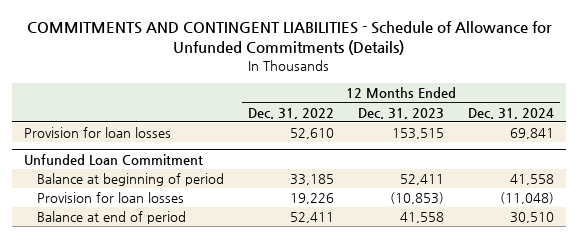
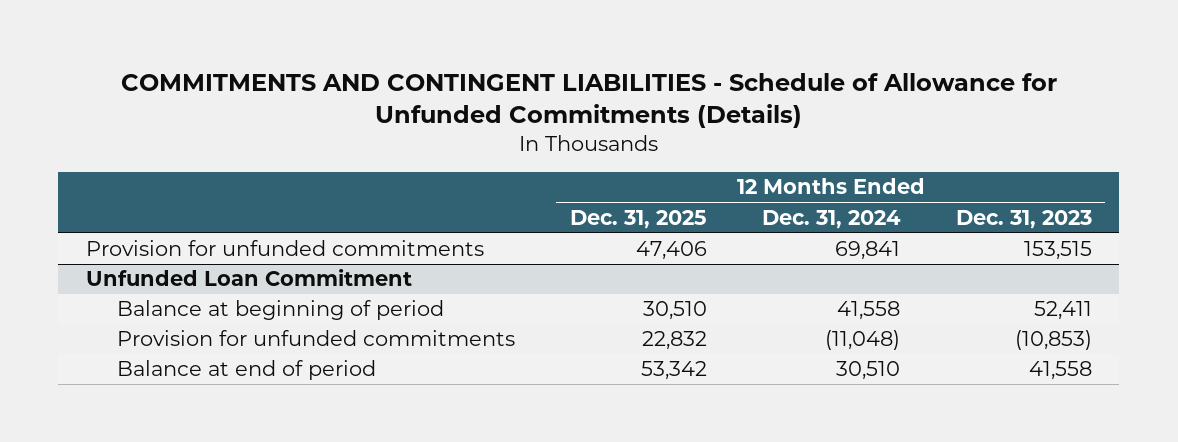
- | 12 Months Ended Dec. 31, 2022 | 12 Months Ended Dec. 31, 2023 | 12 Months Ended Dec. 31, 2024
+ | 12 Months Ended Dec. 31, 2025 | 12 Months Ended Dec. 31, 2024 | 12 Months Ended Dec. 31, 2023
- Provision for loan losses | 52,610 | 153,515 | 69,841
+ Provision for unfunded commitments | 47,406 | 69,841 | 153,515
@ Unfunded Loan Commitment
- Provision for loan losses | 19,226 | (10,853) | (11,048)
+ Provision for unfunded commitments | 22,832 | (11,048) | (10,853)

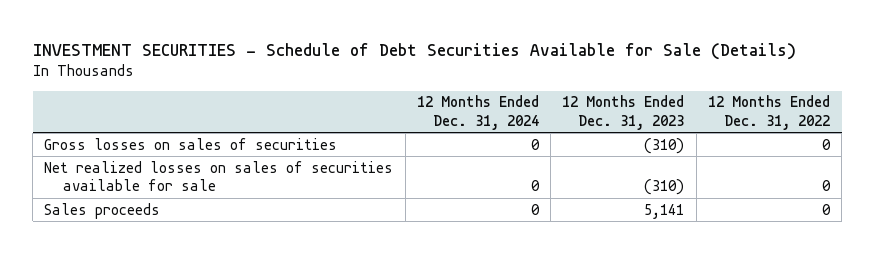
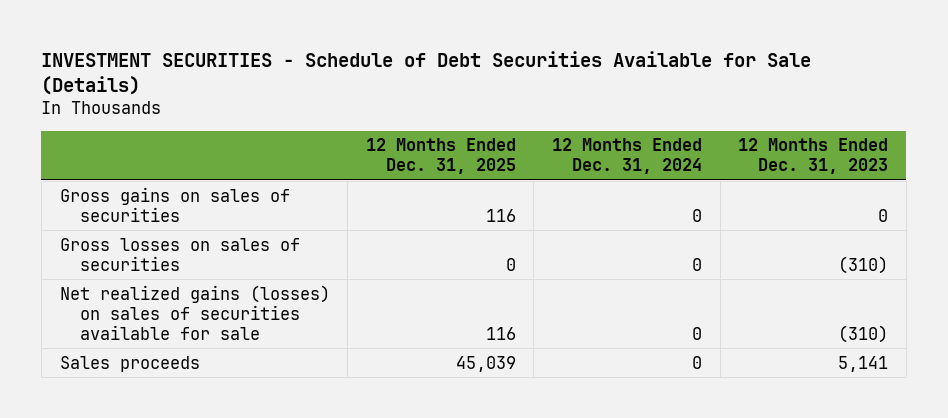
- | 12 Months Ended Dec. 31, 2024 | 12 Months Ended Dec. 31, 2023 | 12 Months Ended Dec. 31, 2022
+ | 12 Months Ended Dec. 31, 2025 | 12 Months Ended Dec. 31, 2024 | 12 Months Ended Dec. 31, 2023
+ Gross gains on sales of securities | 116 | 0 | 0
- Net realized losses on sales of securities available for sale | 0 | (310) | 0
+ Net realized gains (losses) on sales of securities available for sale | 116 | 0 | (310)

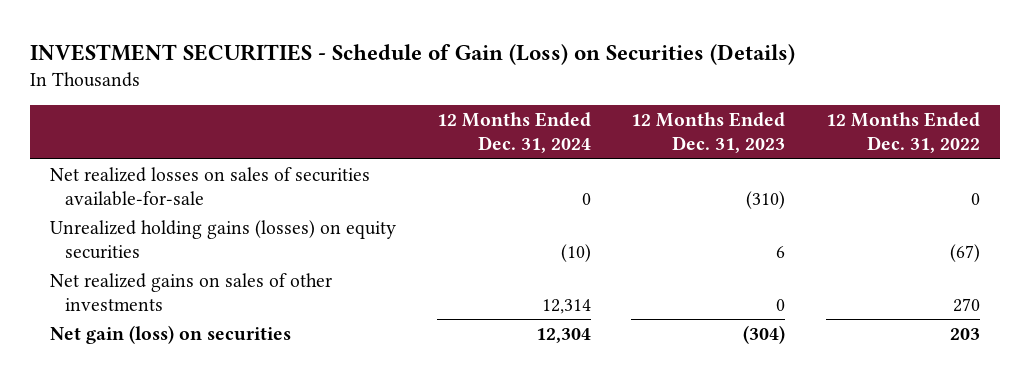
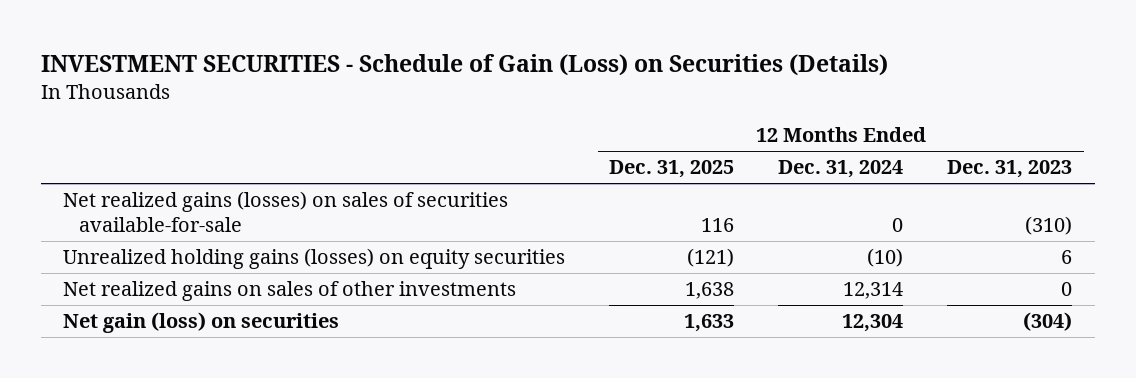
- | 12 Months Ended Dec. 31, 2024 | 12 Months Ended Dec. 31, 2023 | 12 Months Ended Dec. 31, 2022
+ | 12 Months Ended Dec. 31, 2025 | 12 Months Ended Dec. 31, 2024 | 12 Months Ended Dec. 31, 2023
- Net realized losses on sales of securities available-for-sale | 0 | (310) | 0
+ Net realized gains (losses) on sales of securities available-for-sale | 116 | 0 | (310)

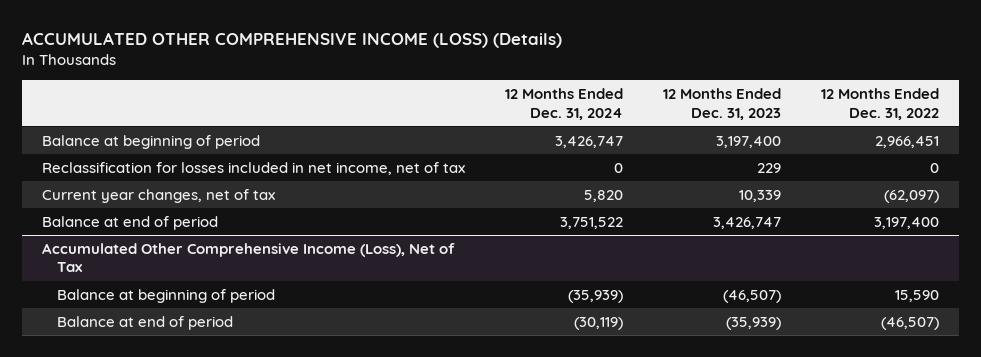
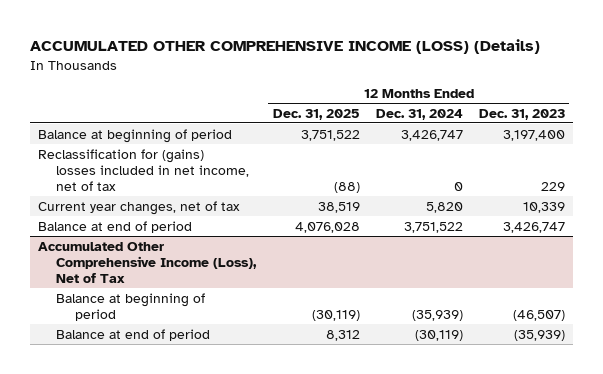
- | 12 Months Ended Dec. 31, 2024 | 12 Months Ended Dec. 31, 2023 | 12 Months Ended Dec. 31, 2022
+ | 12 Months Ended Dec. 31, 2025 | 12 Months Ended Dec. 31, 2024 | 12 Months Ended Dec. 31, 2023
- Reclassification for losses included in net income, net of tax | 0 | 229 | 0
+ Reclassification for (gains) losses included in net income, net of tax | (88) | 0 | 229

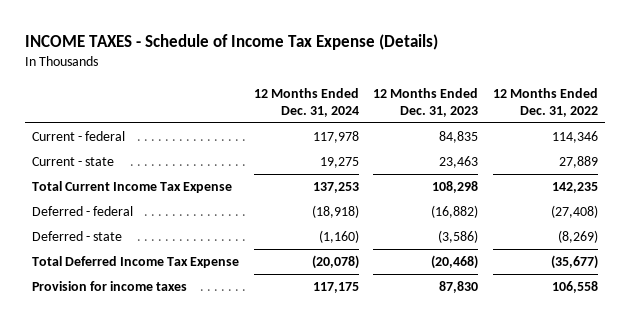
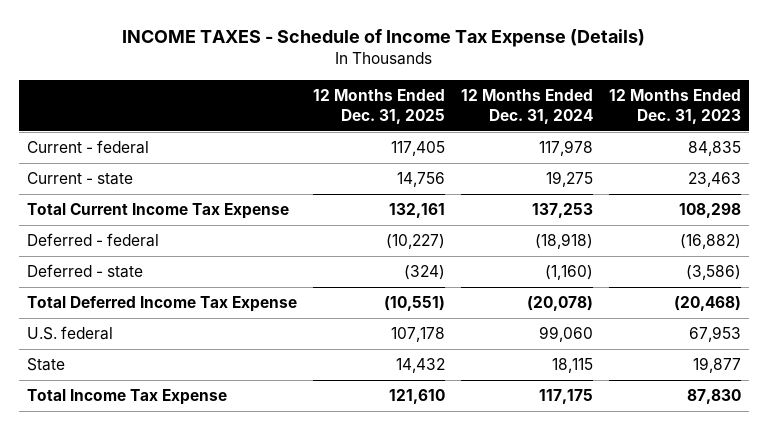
- | 12 Months Ended Dec. 31, 2024 | 12 Months Ended Dec. 31, 2023 | 12 Months Ended Dec. 31, 2022
+ | 12 Months Ended Dec. 31, 2025 | 12 Months Ended Dec. 31, 2024 | 12 Months Ended Dec. 31, 2023
- Provision for income taxes | 117,175 | 87,830 | 106,558
+ U.S. federal | 107,178 | 99,060 | 67,953
+ State | 14,432 | 18,115 | 19,877
+ Total Income Tax Expense | 121,610 | 117,175 | 87,830

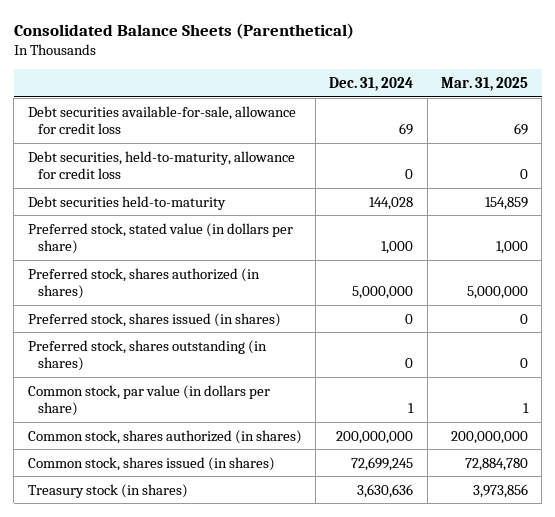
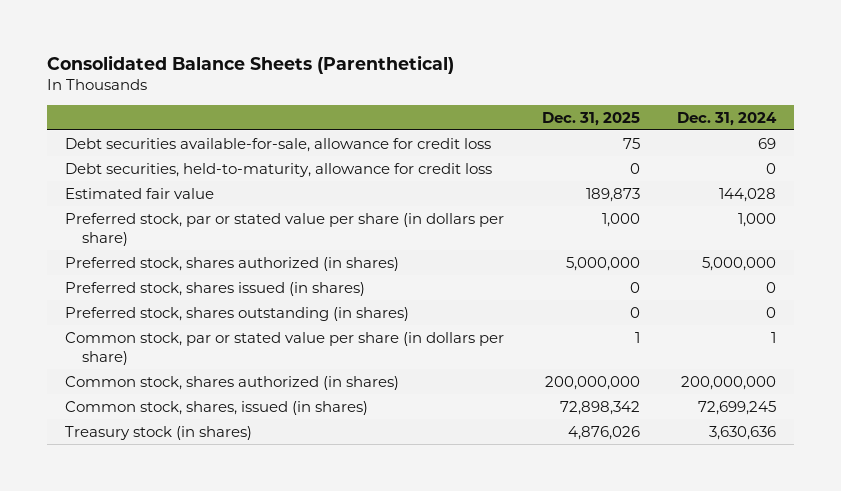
- | Dec. 31, 2024 | Mar. 31, 2025
+ | Dec. 31, 2025 | Dec. 31, 2024
- Debt securities held-to-maturity | 144,028 | 154,859
- Preferred stock, stated value (in dollars per share) | 1,000 | 1,000
+ Estimated fair value | 189,873 | 144,028
+ Preferred stock, par or stated value per share (in dollars per share) | 1,000 | 1,000
- Common stock, par value (in dollars per share) | 1 | 1
+ Common stock, par or stated value per share (in dollars per share) | 1 | 1
- Common stock, shares issued (in shares) | 72,699,245 | 72,884,780
+ Common stock, shares, issued (in shares) | 72,898,342 | 72,699,245

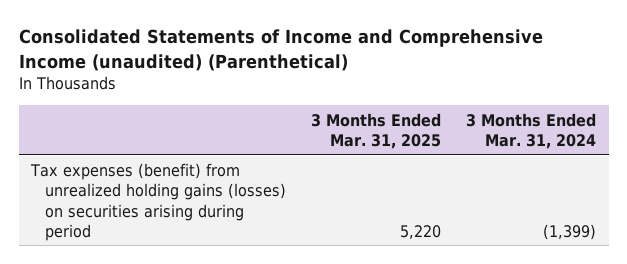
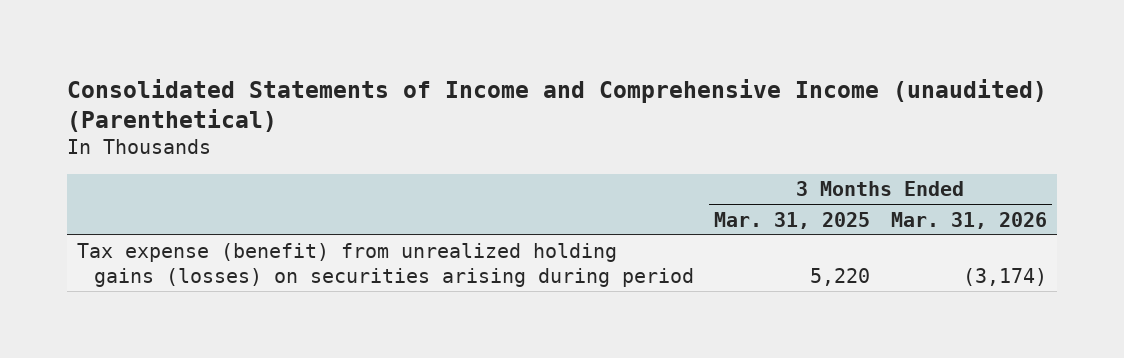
- | 3 Months Ended Mar. 31, 2025 | 3 Months Ended Mar. 31, 2024
+ | 3 Months Ended Mar. 31, 2025 | 3 Months Ended Mar. 31, 2026
- Tax expenses (benefit) from unrealized holding gains (losses) on securities arising during period | 5,220 | (1,399)
+ Tax expense (benefit) from unrealized holding gains (losses) on securities arising during period | 5,220 | (3,174)

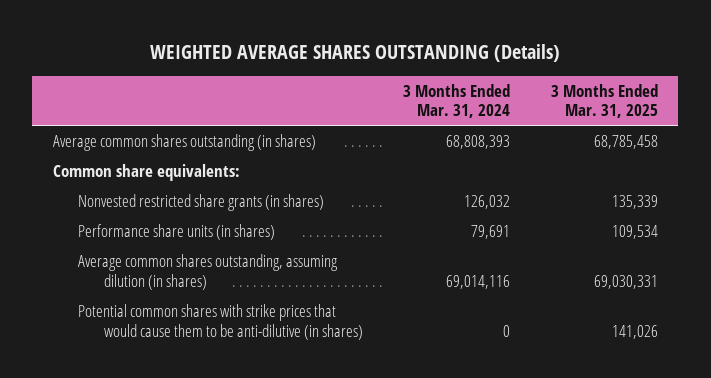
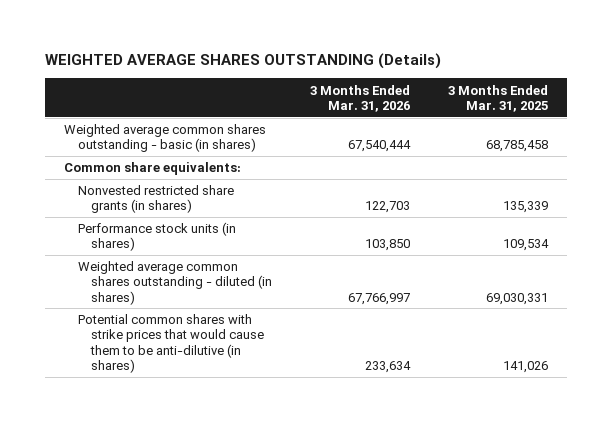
- | 3 Months Ended Mar. 31, 2024 | 3 Months Ended Mar. 31, 2025
+ | 3 Months Ended Mar. 31, 2026 | 3 Months Ended Mar. 31, 2025
- Average common shares outstanding (in shares) | 68,808,393 | 68,785,458
+ Weighted average common shares outstanding - basic (in shares) | 67,540,444 | 68,785,458
- Performance share units (in shares) | 79,691 | 109,534
- Average common shares outstanding, assuming dilution (in shares) | 69,014,116 | 69,030,331
+ Performance stock units (in shares) | 103,850 | 109,534
+ Weighted average common shares outstanding - diluted (in shares) | 67,766,997 | 69,030,331

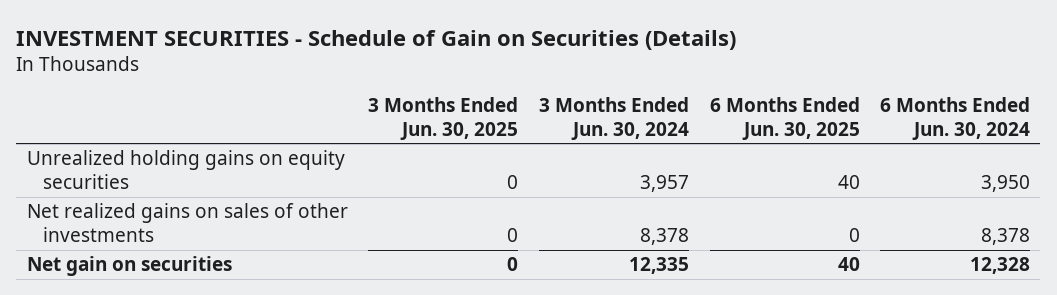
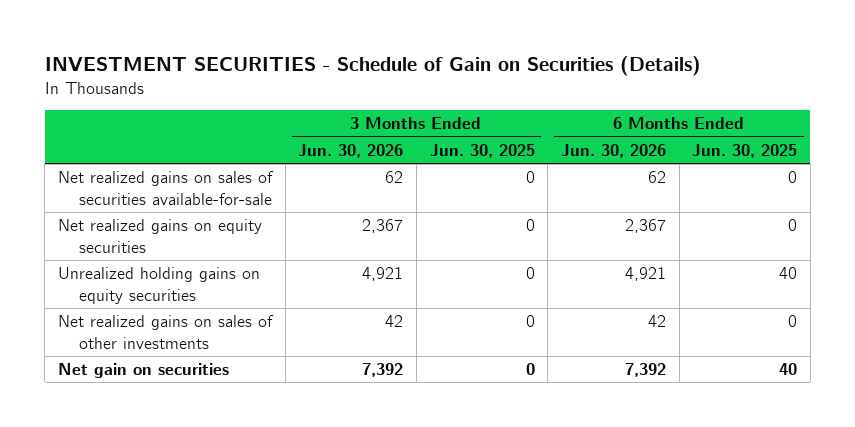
- | 3 Months Ended Jun. 30, 2025 | 3 Months Ended Jun. 30, 2024 | 6 Months Ended Jun. 30, 2025 | 6 Months Ended Jun. 30, 2024
+ | 3 Months Ended Jun. 30, 2026 | 3 Months Ended Jun. 30, 2025 | 6 Months Ended Jun. 30, 2026 | 6 Months Ended Jun. 30, 2025
+ Net realized gains on sales of securities available-for-sale | 62 | 0 | 62 | 0
+ Net realized gains on equity securities | 2,367 | 0 | 2,367 | 0

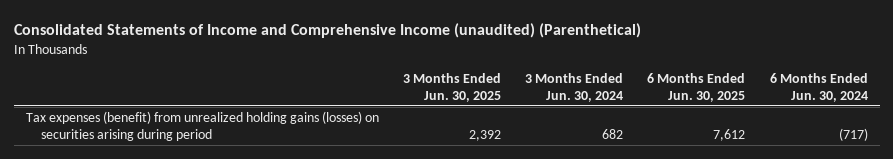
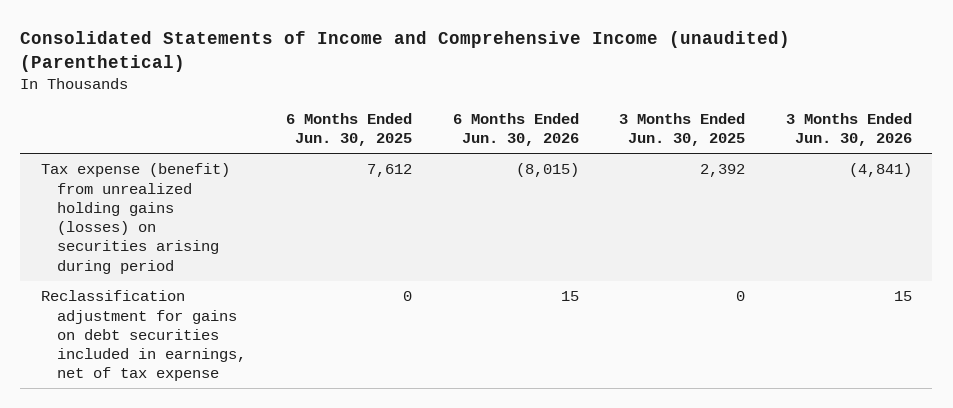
- | 3 Months Ended Jun. 30, 2025 | 3 Months Ended Jun. 30, 2024 | 6 Months Ended Jun. 30, 2025 | 6 Months Ended Jun. 30, 2024
+ | 6 Months Ended Jun. 30, 2025 | 6 Months Ended Jun. 30, 2026 | 3 Months Ended Jun. 30, 2025 | 3 Months Ended Jun. 30, 2026
- Tax expenses (benefit) from unrealized holding gains (losses) on securities arising during period | 2,392 | 682 | 7,612 | (717)
+ Tax expense (benefit) from unrealized holding gains (losses) on securities arising during period | 7,612 | (8,015) | 2,392 | (4,841)
+ Reclassification adjustment for gains on debt securities included in earnings, net of tax expense | 0 | 15 | 0 | 15

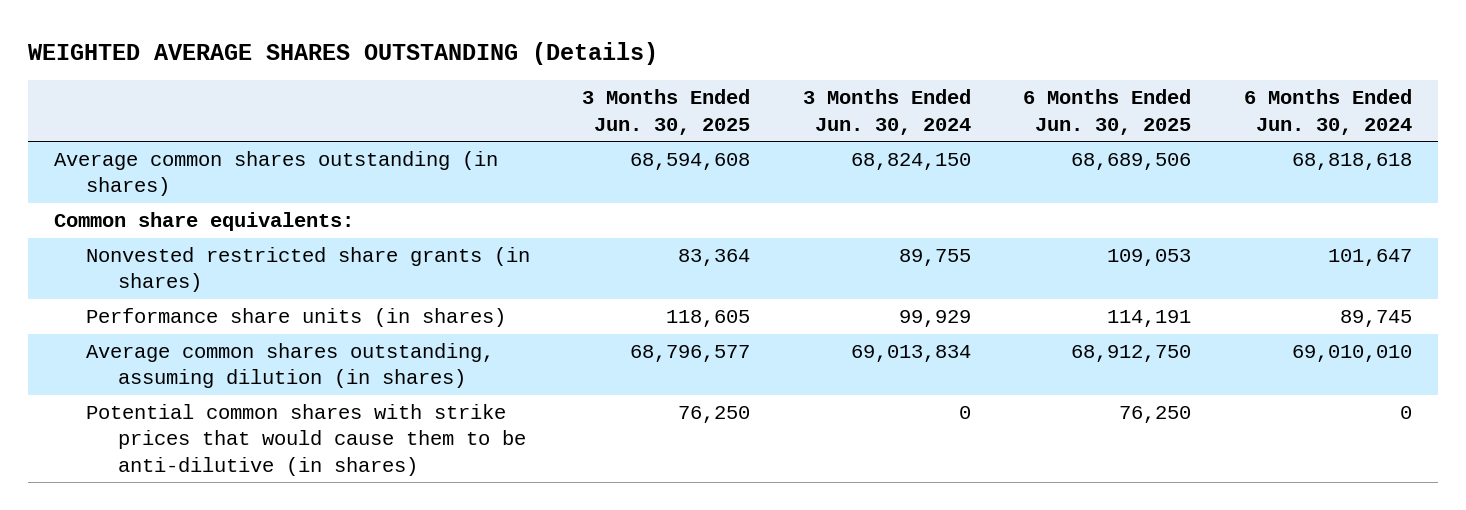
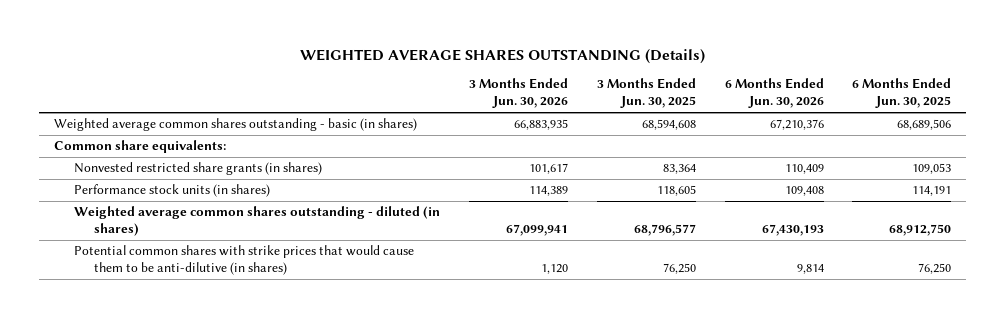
- | 3 Months Ended Jun. 30, 2025 | 3 Months Ended Jun. 30, 2024 | 6 Months Ended Jun. 30, 2025 | 6 Months Ended Jun. 30, 2024
+ | 3 Months Ended Jun. 30, 2026 | 3 Months Ended Jun. 30, 2025 | 6 Months Ended Jun. 30, 2026 | 6 Months Ended Jun. 30, 2025
- Average common shares outstanding (in shares) | 68,594,608 | 68,824,150 | 68,689,506 | 68,818,618
+ Weighted average common shares outstanding - basic (in shares) | 66,883,935 | 68,594,608 | 67,210,376 | 68,689,506
- Performance share units (in shares) | 118,605 | 99,929 | 114,191 | 89,745
- Average common shares outstanding, assuming dilution (in shares) | 68,796,577 | 69,013,834 | 68,912,750 | 69,010,010
+ Performance stock units (in shares) | 114,389 | 118,605 | 109,408 | 114,191
+ Weighted average common shares outstanding - diluted (in shares) | 67,099,941 | 68,796,577 | 67,430,193 | 68,912,750

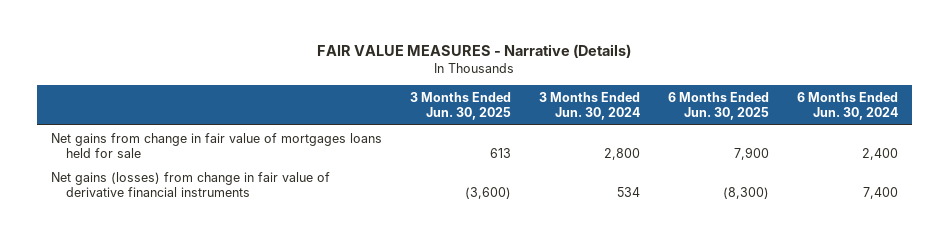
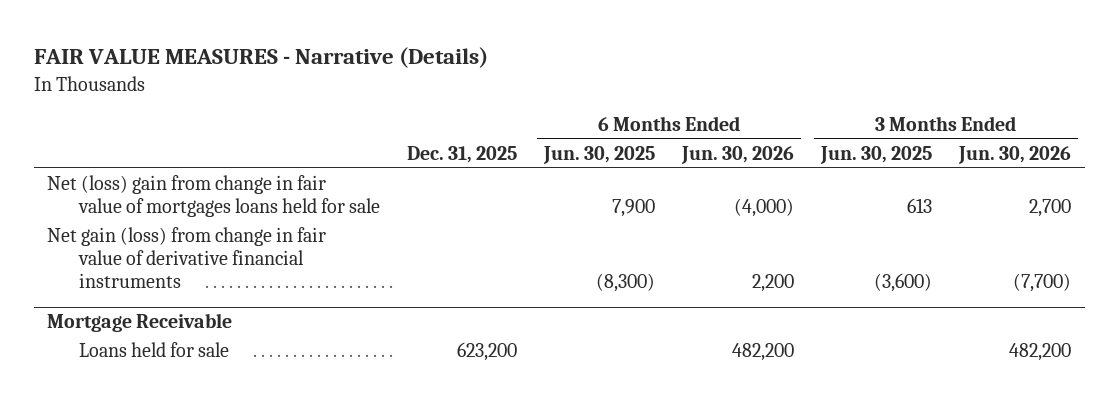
- | 3 Months Ended Jun. 30, 2025 | 3 Months Ended Jun. 30, 2024 | 6 Months Ended Jun. 30, 2025 | 6 Months Ended Jun. 30, 2024
+ | Dec. 31, 2025 | 6 Months Ended Jun. 30, 2025 | 6 Months Ended Jun. 30, 2026 | 3 Months Ended Jun. 30, 2025 | 3 Months Ended Jun. 30, 2026
- Net gains from change in fair value of mortgages loans held for sale | 613 | 2,800 | 7,900 | 2,400
- Net gains (losses) from change in fair value of derivative financial instruments | (3,600) | 534 | (8,300) | 7,400
+ Net (loss) gain from change in fair value of mortgages loans held for sale | | 7,900 | (4,000) | 613 | 2,700
+ Net gain (loss) from change in fair value of derivative financial instruments | | (8,300) | 2,200 | (3,600) | (7,700)
+ Mortgage Receivable
+ Loans held for sale | 623,200 | | 482,200 | | 482,200

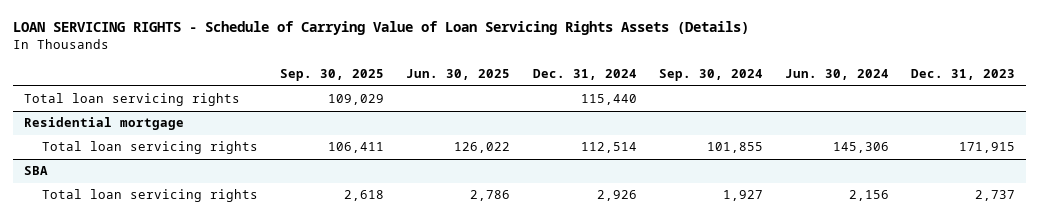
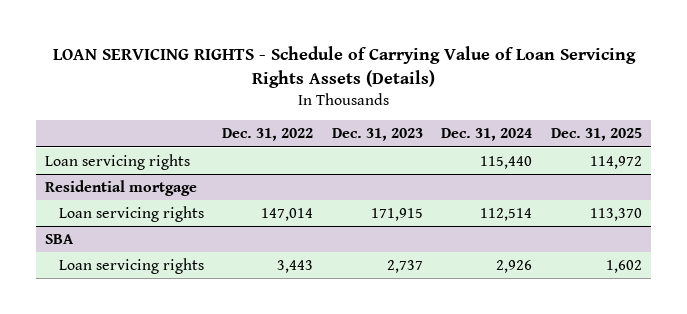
- | Sep. 30, 2025 | Jun. 30, 2025 | Dec. 31, 2024 | Sep. 30, 2024 | Jun. 30, 2024 | Dec. 31, 2023
+ | Dec. 31, 2022 | Dec. 31, 2023 | Dec. 31, 2024 | Dec. 31, 2025
- Total loan servicing rights | 109,029 | | 115,440 | | |
+ Loan servicing rights | | | 115,440 | 114,972
@ Residential mortgage
- Total loan servicing rights | 106,411 | 126,022 | 112,514 | 101,855 | 145,306 | 171,915
+ Loan servicing rights | 147,014 | 171,915 | 112,514 | 113,370
@ SBA
- Total loan servicing rights | 2,618 | 2,786 | 2,926 | 1,927 | 2,156 | 2,737
+ Loan servicing rights | 3,443 | 2,737 | 2,926 | 1,602

